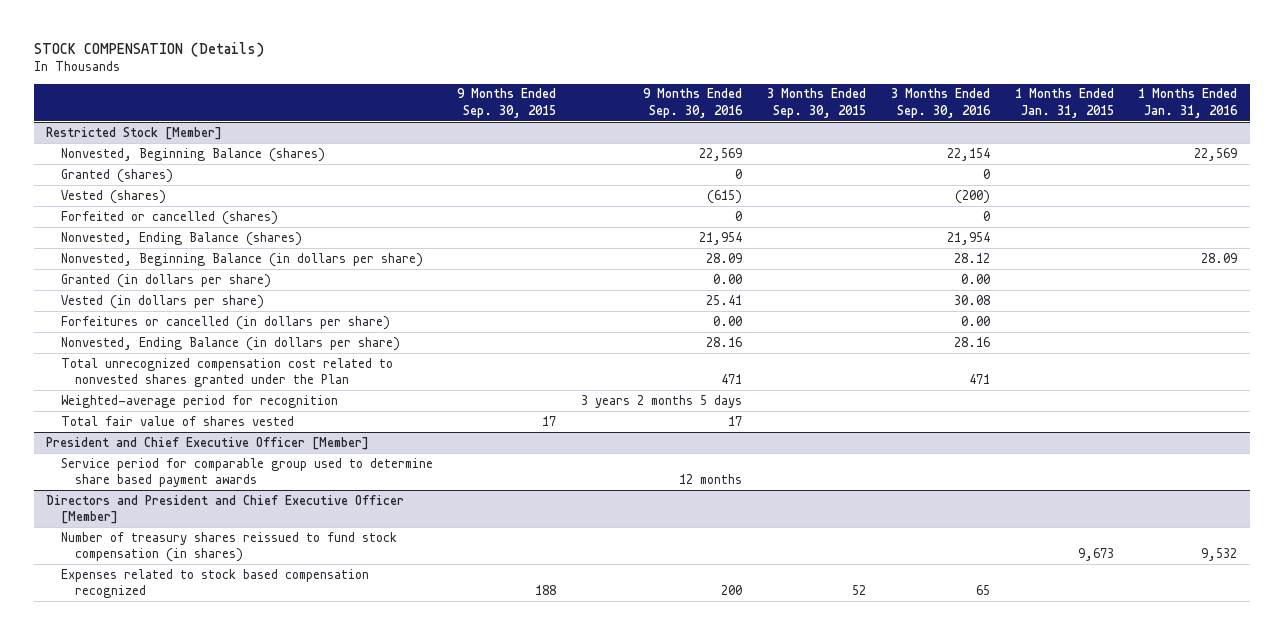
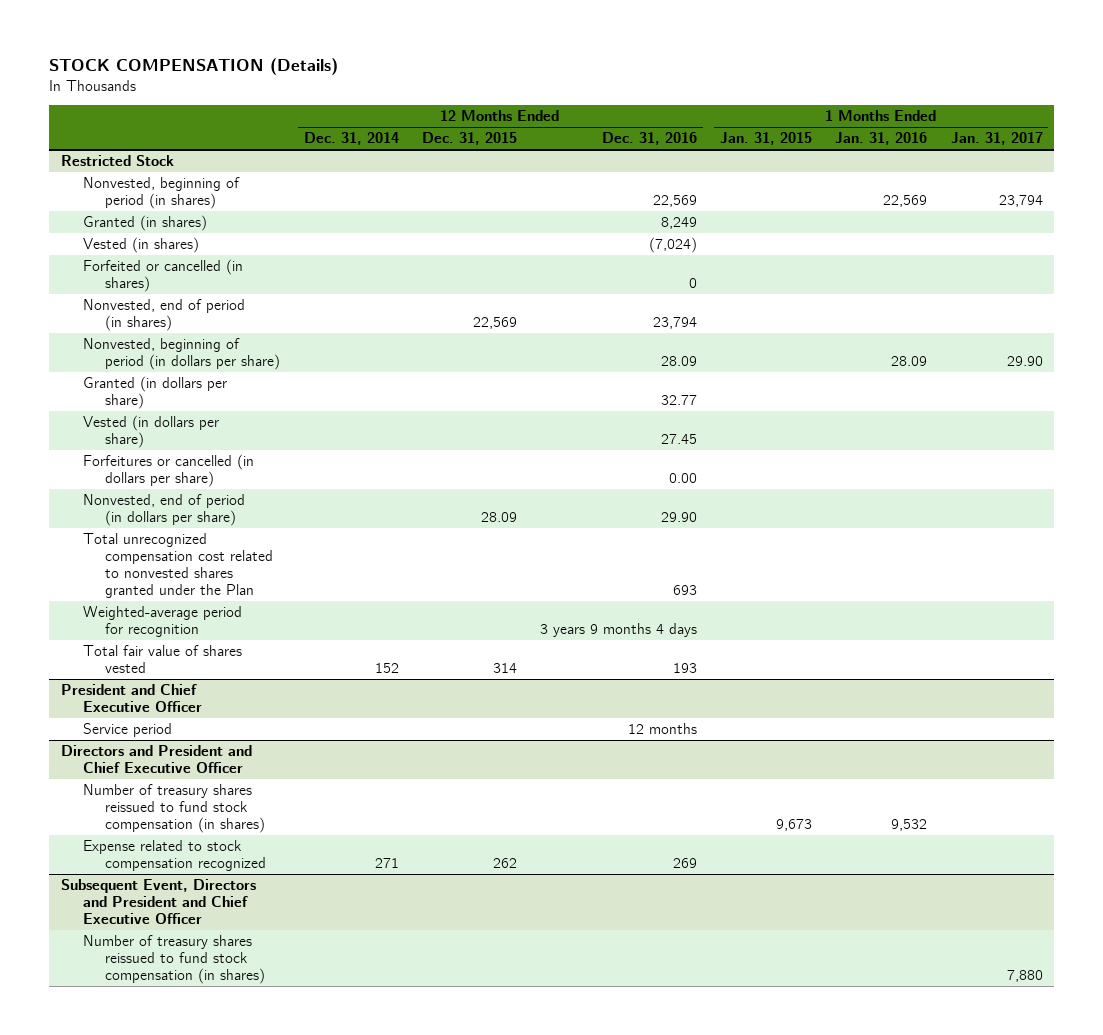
- | 9 Months Ended Sep. 30, 2015 | 9 Months Ended Sep. 30, 2016 | 3 Months Ended Sep. 30, 2015 | 3 Months Ended Sep. 30, 2016 | 1 Months Ended Jan. 31, 2015 | 1 Months Ended Jan. 31, 2016
+ | 12 Months Ended Dec. 31, 2014 | 12 Months Ended Dec. 31, 2015 | 12 Months Ended Dec. 31, 2016 | 1 Months Ended Jan. 31, 2015 | 1 Months Ended Jan. 31, 2016 | 1 Months Ended Jan. 31, 2017
- Restricted Stock [Member]
- Nonvested, Beginning Balance (shares) | | 22,569 | | 22,154 | | 22,569
- Granted (shares) | | 0 | | 0 | |
- Vested (shares) | | (615) | | (200) | |
- Forfeited or cancelled (shares) | | 0 | | 0 | |
- Nonvested, Ending Balance (shares) | | 21,954 | | 21,954 | |
- Nonvested, Beginning Balance (in dollars per share) | | 28.09 | | 28.12 | | 28.09
+ Restricted Stock
+ Nonvested, beginning of period (in shares) | | | 22,569 | | 22,569 | 23,794
+ Granted (in shares) | | | 8,249 | | |
+ Vested (in shares) | | | (7,024) | | |
+ Forfeited or cancelled (in shares) | | | 0 | | |
+ Nonvested, end of period (in shares) | | 22,569 | 23,794 | | |
+ Nonvested, beginning of period (in dollars per share) | | | 28.09 | | 28.09 | 29.90
- Nonvested, Ending Balance (in dollars per share) | | 28.16 | | 28.16 | |
+ Nonvested, end of period (in dollars per share) | | 28.09 | 29.90 | | |
- President and Chief Executive Officer [Member]
- Service period for comparable group used to determine share based payment awards | | 12 months | | | |
- Directors and President and Chief Executive Officer [Member]
+ President and Chief Executive Officer
+ Service period | | | 12 months | | |
+ Directors and President and Chief Executive Officer
- Expenses related to stock based compensation recognized | 188 | 200 | 52 | 65 | |
+ Expense related to stock compensation recognized | 271 | 262 | 269 | | |
+ Subsequent Event, Directors and President and Chief Executive Officer
+ Number of treasury shares reissued to fund stock compensation (in shares) | | | | | | 7,880

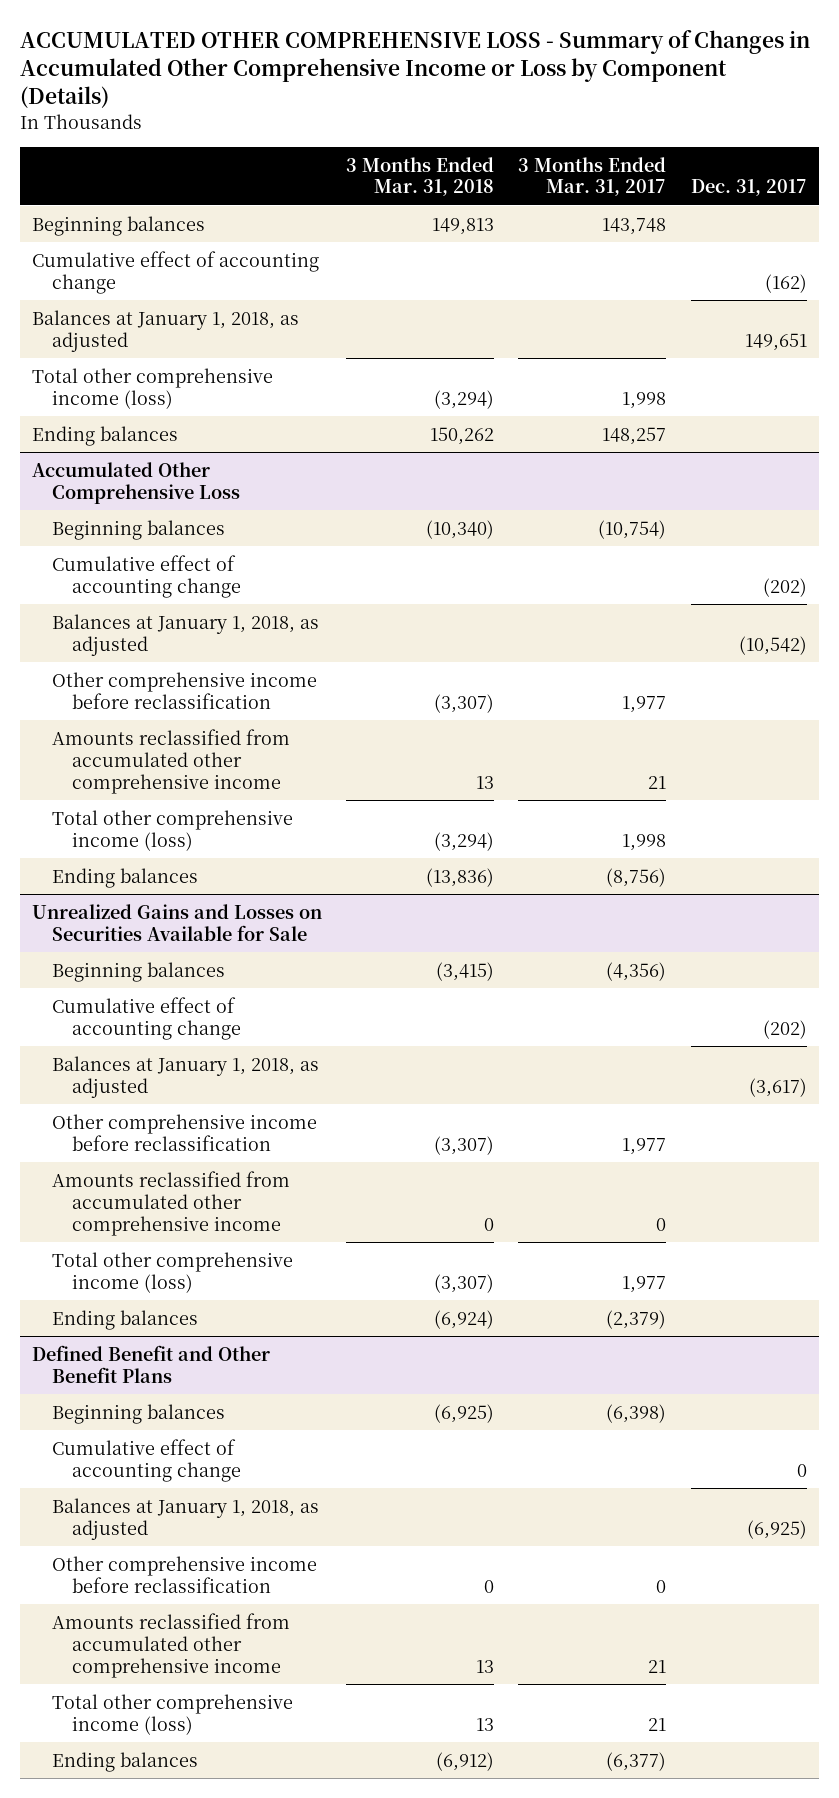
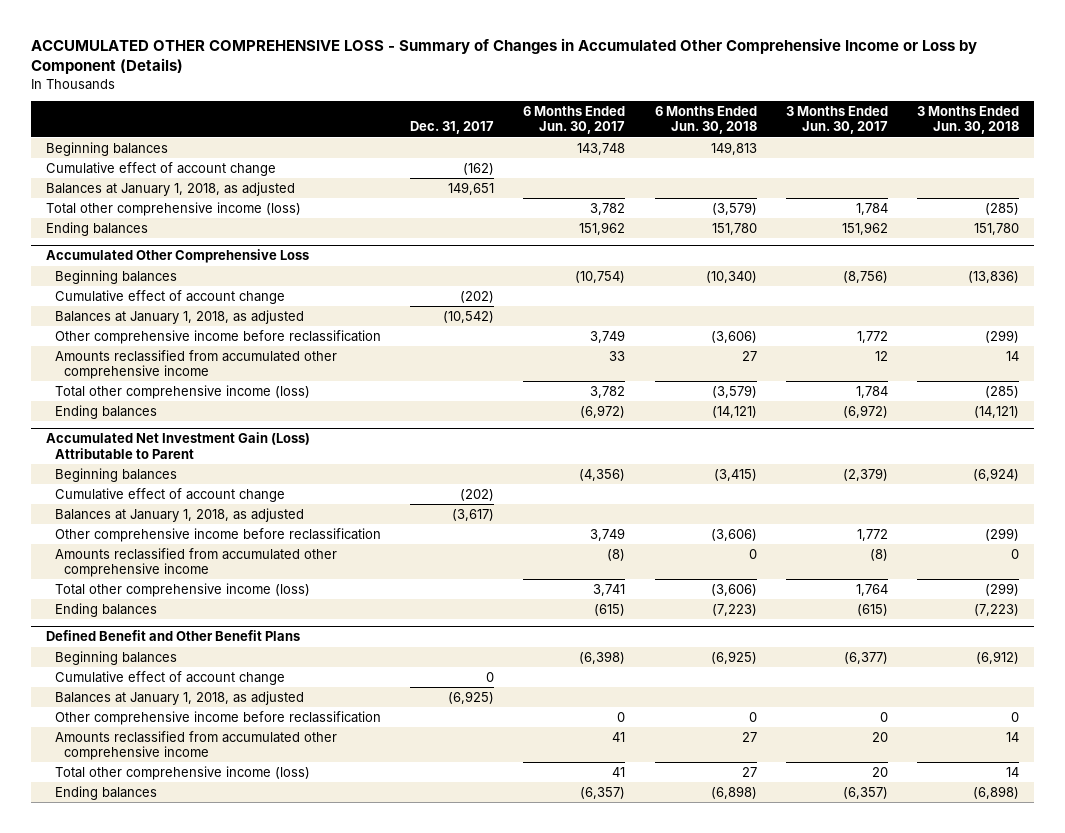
- | 3 Months Ended Mar. 31, 2018 | 3 Months Ended Mar. 31, 2017 | Dec. 31, 2017
+ | Dec. 31, 2017 | 6 Months Ended Jun. 30, 2017 | 6 Months Ended Jun. 30, 2018 | 3 Months Ended Jun. 30, 2017 | 3 Months Ended Jun. 30, 2018
- Cumulative effect of accounting change | | | (162)
+ Cumulative effect of account change | (162) | | | |
@ Accumulated Other Comprehensive Loss
- Cumulative effect of accounting change | | | (202)
+ Cumulative effect of account change | (202) | | | |
- Unrealized Gains and Losses on Securities Available for Sale
+ Accumulated Net Investment Gain (Loss) Attributable to Parent
- Cumulative effect of accounting change | | | (202)
+ Cumulative effect of account change | (202) | | | |
@ Defined Benefit and Other Benefit Plans
- Cumulative effect of accounting change | | | 0
+ Cumulative effect of account change | 0 | | | |

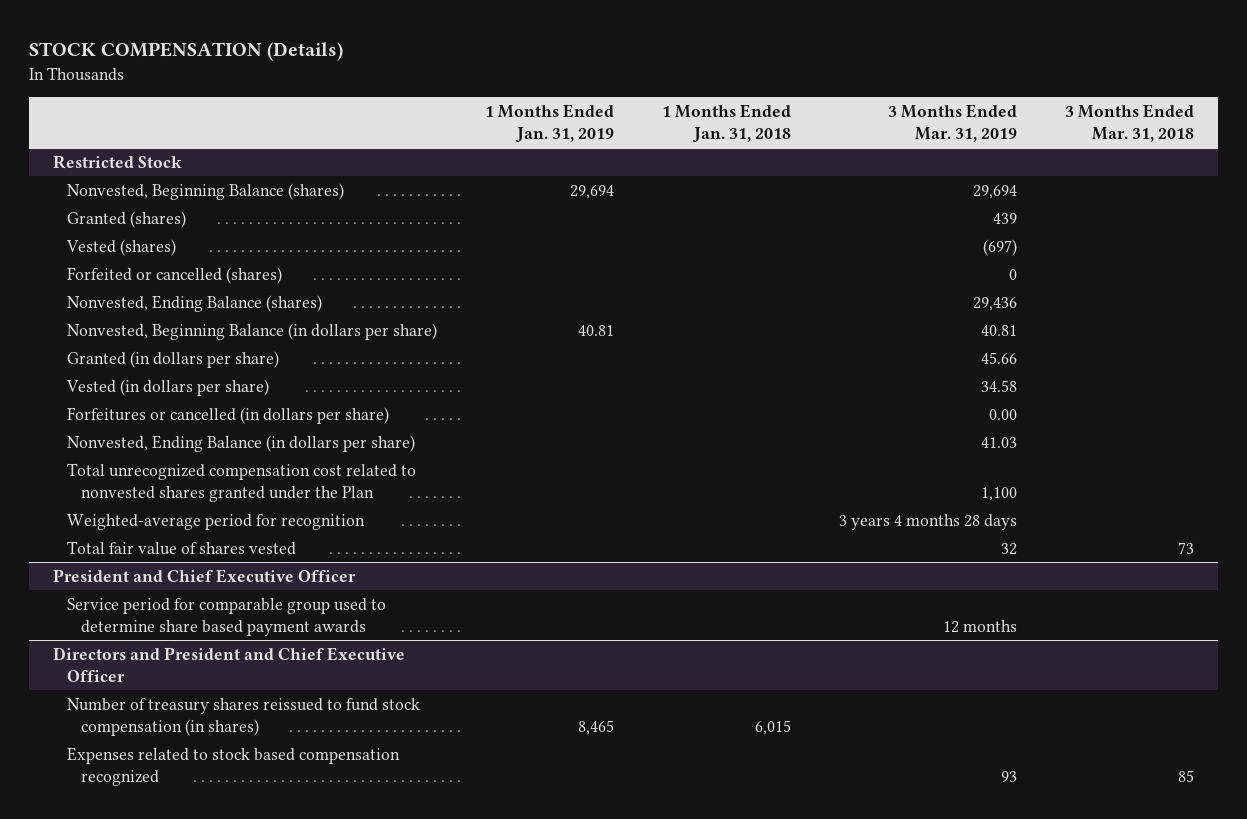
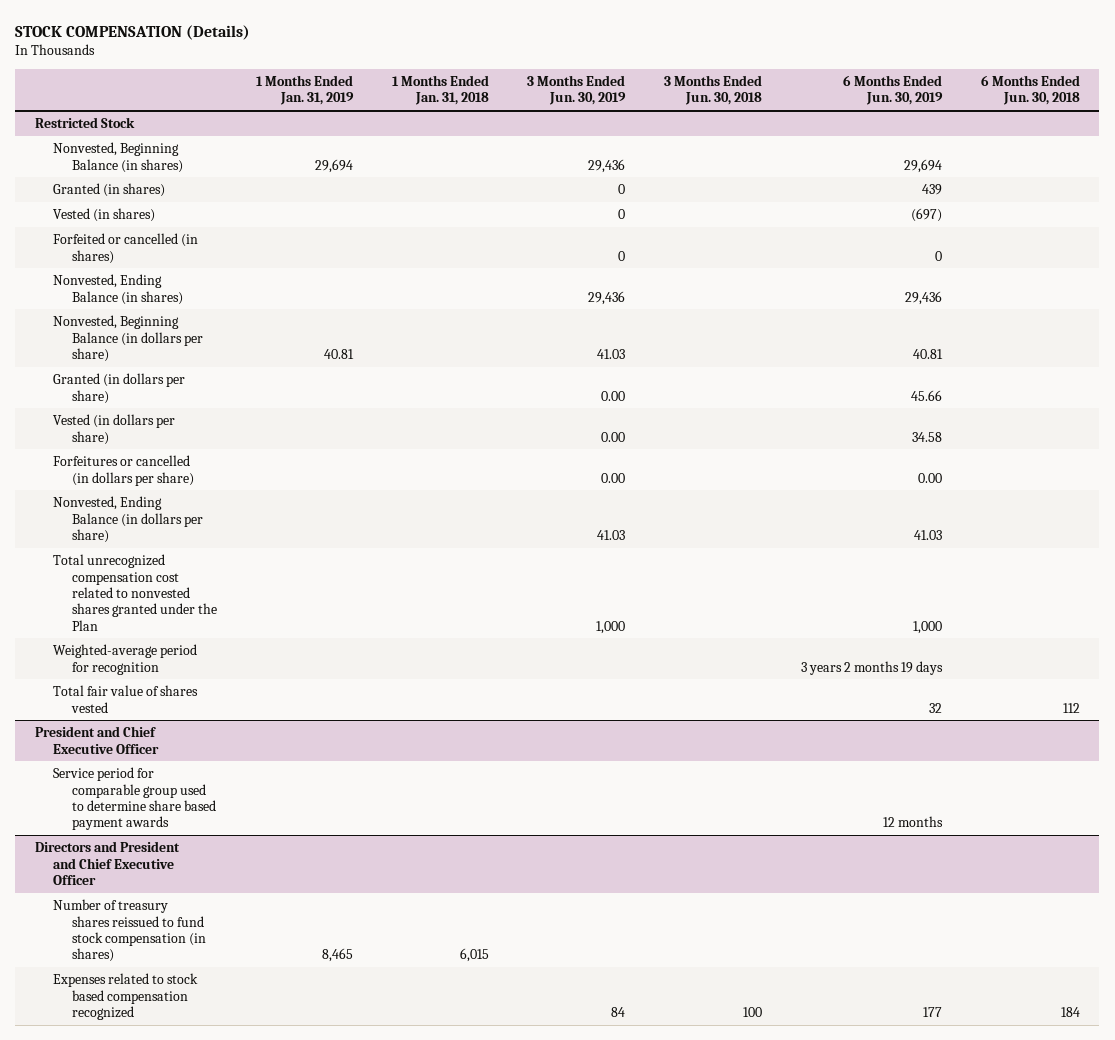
- | 1 Months Ended Jan. 31, 2019 | 1 Months Ended Jan. 31, 2018 | 3 Months Ended Mar. 31, 2019 | 3 Months Ended Mar. 31, 2018
+ | 1 Months Ended Jan. 31, 2019 | 1 Months Ended Jan. 31, 2018 | 3 Months Ended Jun. 30, 2019 | 3 Months Ended Jun. 30, 2018 | 6 Months Ended Jun. 30, 2019 | 6 Months Ended Jun. 30, 2018
@ Restricted Stock
- Nonvested, Beginning Balance (shares) | 29,694 | | 29,694 |
- Granted (shares) | | | 439 |
- Vested (shares) | | | (697) |
- Forfeited or cancelled (shares) | | | 0 |
- Nonvested, Ending Balance (shares) | | | 29,436 |
+ Nonvested, Beginning Balance (in shares) | 29,694 | | 29,436 | | 29,694 |
+ Granted (in shares) | | | 0 | | 439 |
+ Vested (in shares) | | | 0 | | (697) |
+ Forfeited or cancelled (in shares) | | | 0 | | 0 |
+ Nonvested, Ending Balance (in shares) | | | 29,436 | | 29,436 |

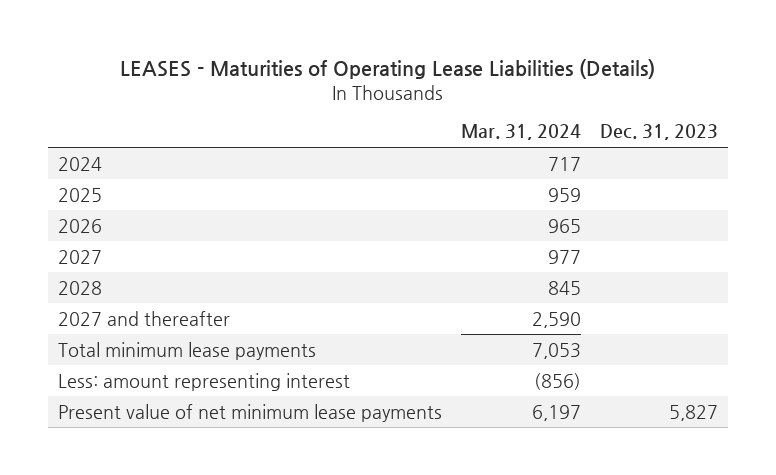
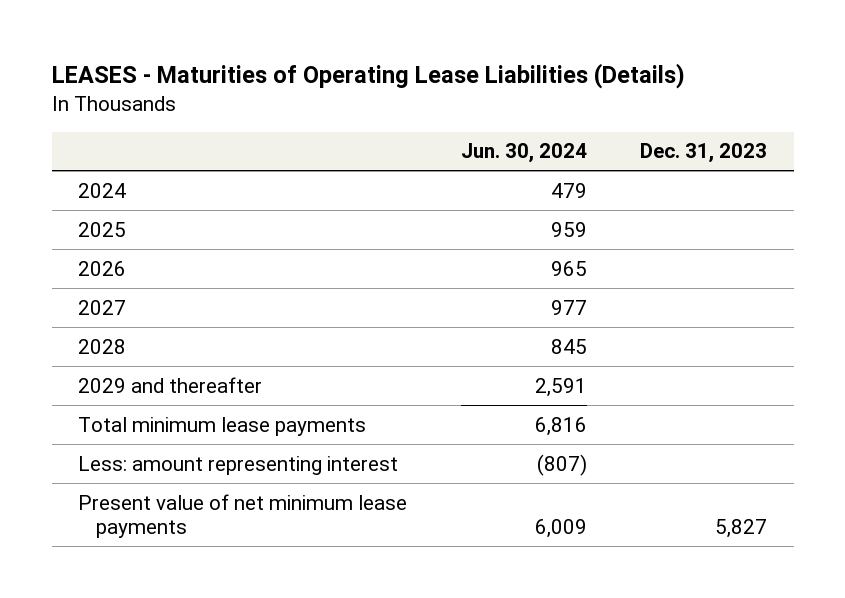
- | Mar. 31, 2024 | Dec. 31, 2023
+ | Jun. 30, 2024 | Dec. 31, 2023
- 2027 and thereafter | 2,590 |
+ 2029 and thereafter | 2,591 |

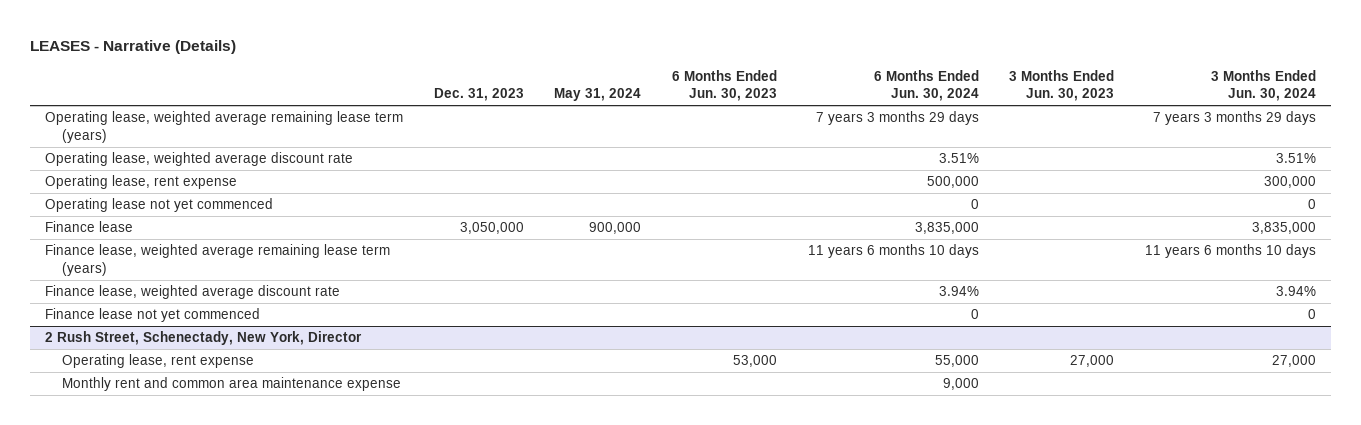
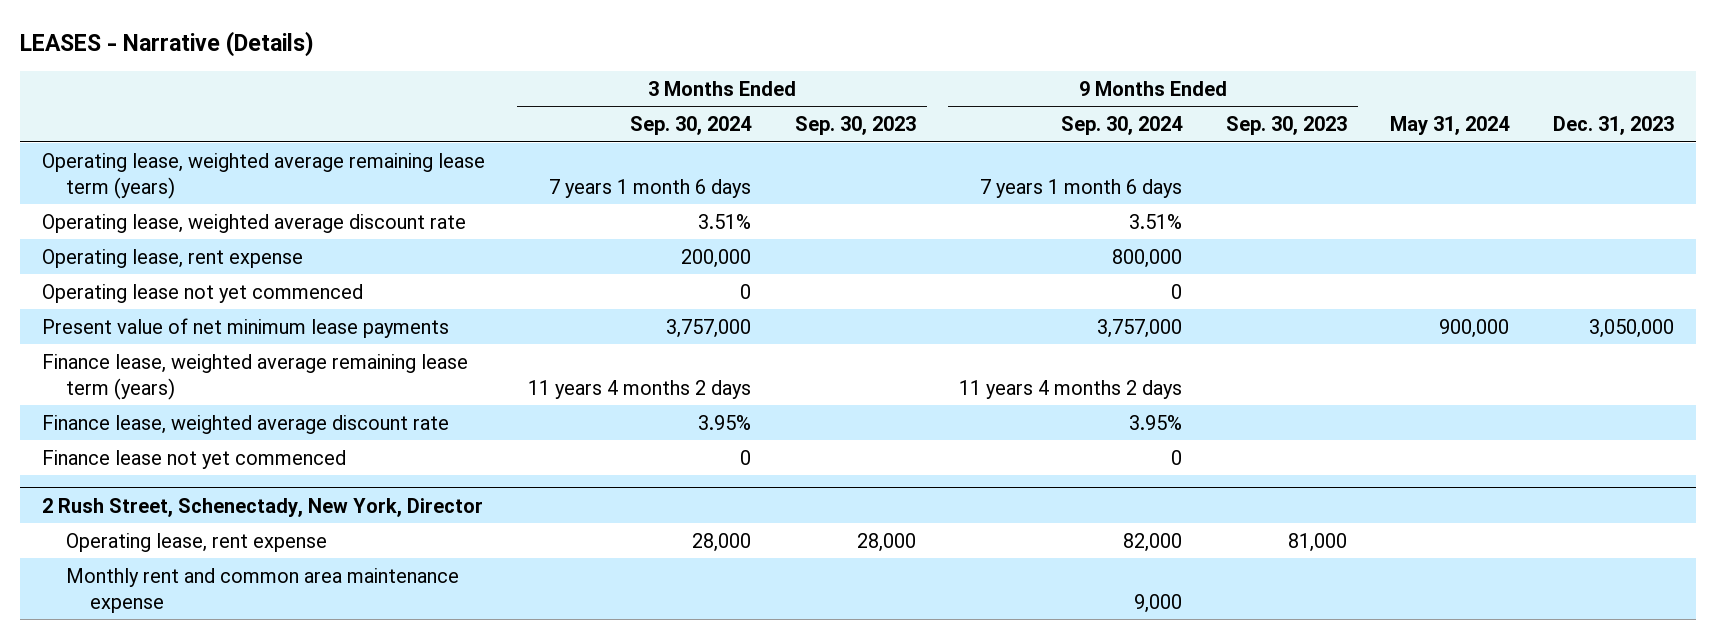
- | Dec. 31, 2023 | May 31, 2024 | 6 Months Ended Jun. 30, 2023 | 6 Months Ended Jun. 30, 2024 | 3 Months Ended Jun. 30, 2023 | 3 Months Ended Jun. 30, 2024
+ | 3 Months Ended Sep. 30, 2024 | 3 Months Ended Sep. 30, 2023 | 9 Months Ended Sep. 30, 2024 | 9 Months Ended Sep. 30, 2023 | May 31, 2024 | Dec. 31, 2023
- Finance lease | 3,050,000 | 900,000 | | 3,835,000 | | 3,835,000
+ Present value of net minimum lease payments | 3,757,000 | | 3,757,000 | | 900,000 | 3,050,000

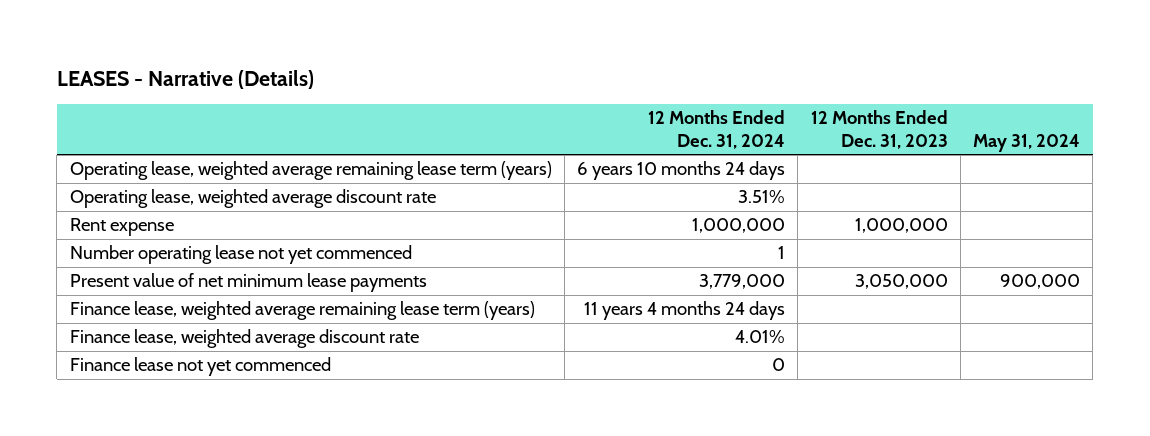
- | 3 Months Ended Sep. 30, 2024 | 3 Months Ended Sep. 30, 2023 | 9 Months Ended Sep. 30, 2024 | 9 Months Ended Sep. 30, 2023 | May 31, 2024 | Dec. 31, 2023
+ | 12 Months Ended Dec. 31, 2024 | 12 Months Ended Dec. 31, 2023 | May 31, 2024
- Operating lease, rent expense | 200,000 | | 800,000 | | |
- Operating lease not yet commenced | 0 | | 0 | | |
+ Rent expense | 1,000,000 | 1,000,000 |
+ Number operating lease not yet commenced | 1 | |
- 2 Rush Street, Schenectady, New York, Director
- Operating lease, rent expense | 28,000 | 28,000 | 82,000 | 81,000 | |
- Monthly rent and common area maintenance expense | | | 9,000 | | |

